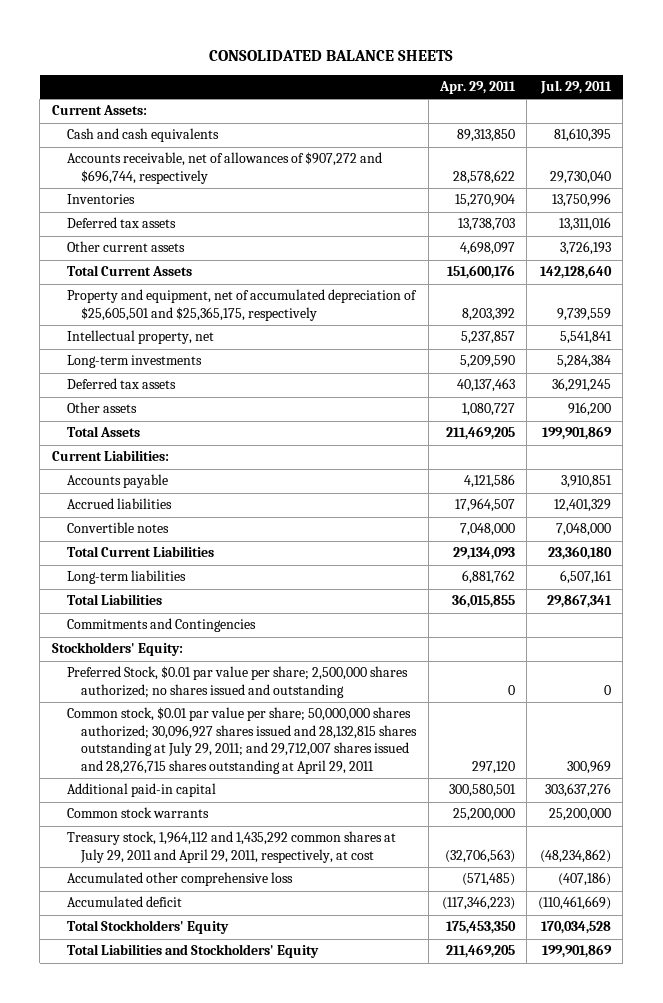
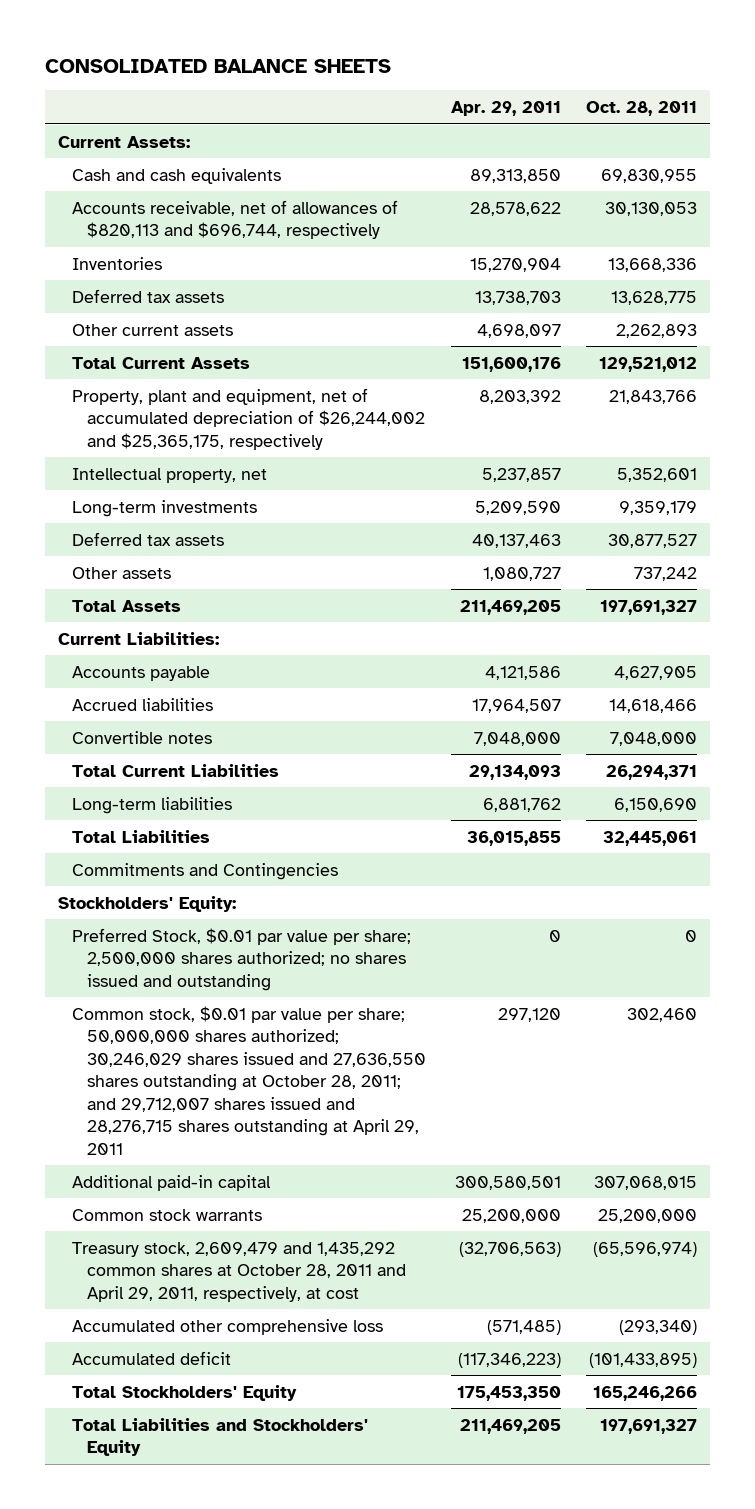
- | Apr. 29, 2011 | Jul. 29, 2011
+ | Apr. 29, 2011 | Oct. 28, 2011
- Accounts receivable, net of allowances of $907,272 and $696,744, respectively | 28,578,622 | 29,730,040
+ Accounts receivable, net of allowances of $820,113 and $696,744, respectively | 28,578,622 | 30,130,053
- Property and equipment, net of accumulated depreciation of $25,605,501 and $25,365,175, respectively | 8,203,392 | 9,739,559
+ Property, plant and equipment, net of accumulated depreciation of $26,244,002 and $25,365,175, respectively | 8,203,392 | 21,843,766
- Common stock, $0.01 par value per share; 50,000,000 shares authorized; 30,096,927 shares issued and 28,132,815 shares outstanding at July 29, 2011; and 29,712,007 shares issued and 28,276,715 shares outstanding at April 29, 2011 | 297,120 | 300,969
+ Common stock, $0.01 par value per share; 50,000,000 shares authorized; 30,246,029 shares issued and 27,636,550 shares outstanding at October 28, 2011; and 29,712,007 shares issued and 28,276,715 shares outstanding at April 29, 2011 | 297,120 | 302,460
- Treasury stock, 1,964,112 and 1,435,292 common shares at July 29, 2011 and April 29, 2011, respectively, at cost | (32,706,563) | (48,234,862)
+ Treasury stock, 2,609,479 and 1,435,292 common shares at October 28, 2011 and April 29, 2011, respectively, at cost | (32,706,563) | (65,596,974)

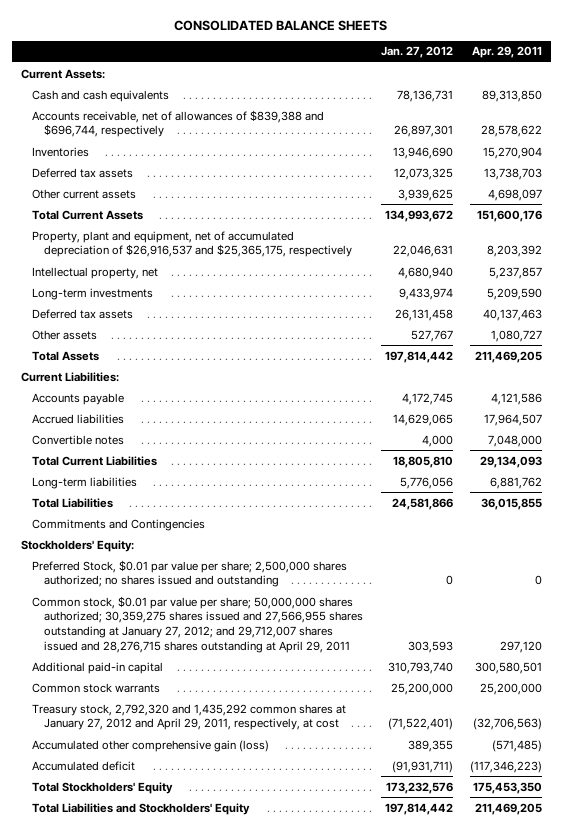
- | Apr. 29, 2011 | Oct. 28, 2011
+ | Jan. 27, 2012 | Apr. 29, 2011
- Accounts receivable, net of allowances of $820,113 and $696,744, respectively | 28,578,622 | 30,130,053
+ Accounts receivable, net of allowances of $839,388 and $696,744, respectively | 26,897,301 | 28,578,622
- Property, plant and equipment, net of accumulated depreciation of $26,244,002 and $25,365,175, respectively | 8,203,392 | 21,843,766
+ Property, plant and equipment, net of accumulated depreciation of $26,916,537 and $25,365,175, respectively | 22,046,631 | 8,203,392
- Common stock, $0.01 par value per share; 50,000,000 shares authorized; 30,246,029 shares issued and 27,636,550 shares outstanding at October 28, 2011; and 29,712,007 shares issued and 28,276,715 shares outstanding at April 29, 2011 | 297,120 | 302,460
+ Common stock, $0.01 par value per share; 50,000,000 shares authorized; 30,359,275 shares issued and 27,566,955 shares outstanding at January 27, 2012; and 29,712,007 shares issued and 28,276,715 shares outstanding at April 29, 2011 | 303,593 | 297,120
- Treasury stock, 2,609,479 and 1,435,292 common shares at October 28, 2011 and April 29, 2011, respectively, at cost | (32,706,563) | (65,596,974)
- Accumulated other comprehensive loss | (571,485) | (293,340)
+ Treasury stock, 2,792,320 and 1,435,292 common shares at January 27, 2012 and April 29, 2011, respectively, at cost | (71,522,401) | (32,706,563)
+ Accumulated other comprehensive gain (loss) | 389,355 | (571,485)

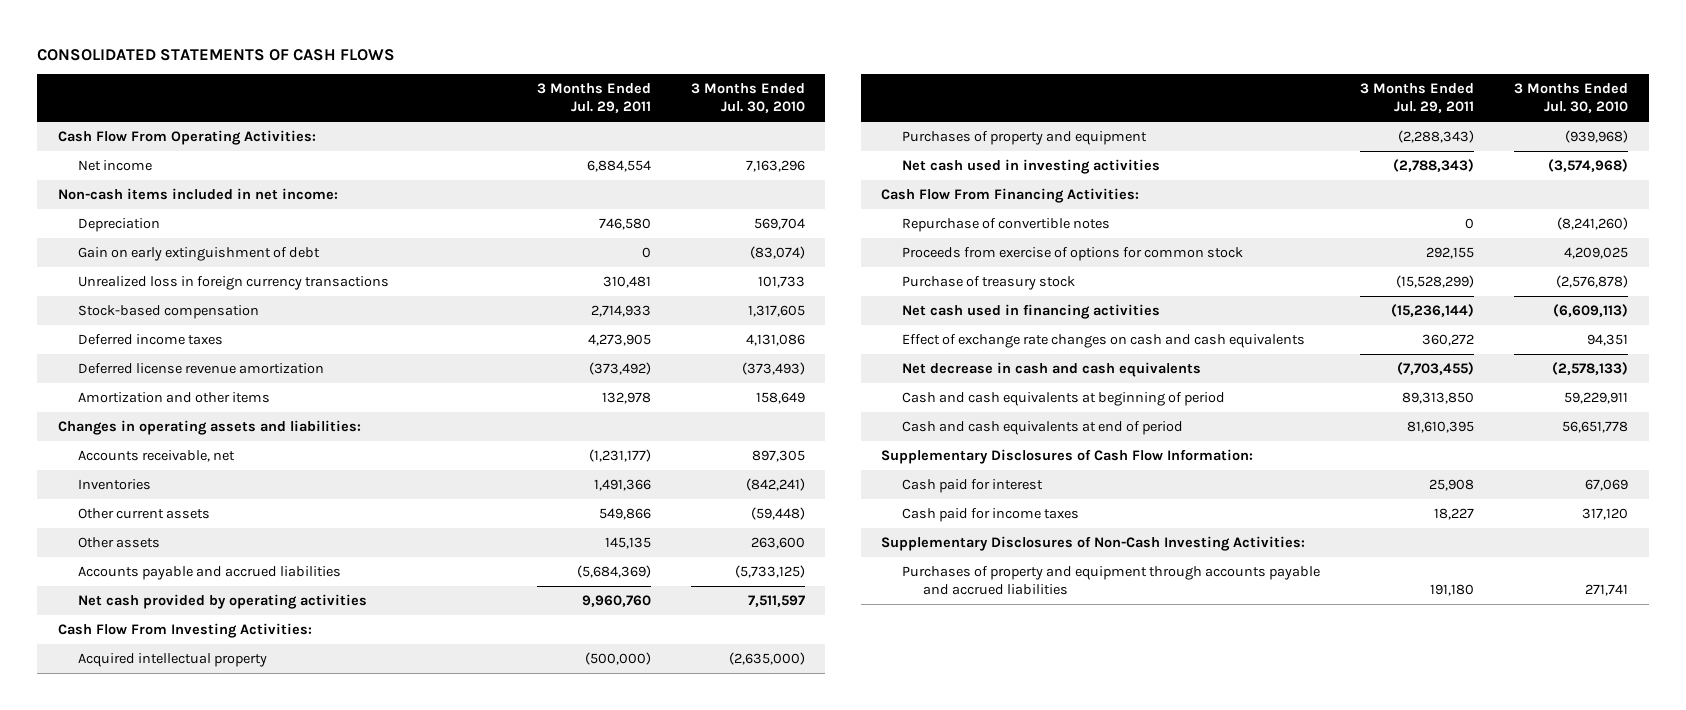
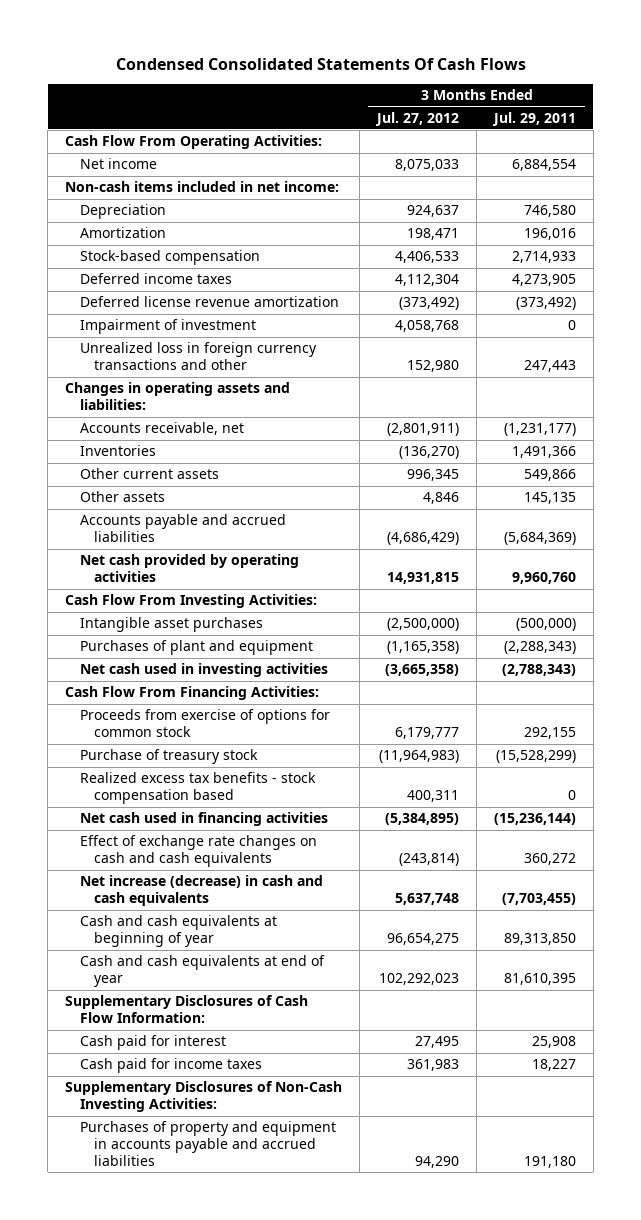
- CONSOLIDATED STATEMENTS OF CASH FLOWS
+ Condensed Consolidated Statements Of Cash Flows
- | 3 Months Ended Jul. 29, 2011 | 3 Months Ended Jul. 30, 2010
+ | 3 Months Ended Jul. 27, 2012 | 3 Months Ended Jul. 29, 2011
- Gain on early extinguishment of debt | 0 | (83,074)
- Unrealized loss in foreign currency transactions | 310,481 | 101,733
+ Amortization | 198,471 | 196,016
- Amortization and other items | 132,978 | 158,649
+ Impairment of investment | 4,058,768 | 0
+ Unrealized loss in foreign currency transactions and other | 152,980 | 247,443
- Acquired intellectual property | (500,000) | (2,635,000)
- Purchases of property and equipment | (2,288,343) | (939,968)
+ Intangible asset purchases | (2,500,000) | (500,000)
+ Purchases of plant and equipment | (1,165,358) | (2,288,343)
- Repurchase of convertible notes | 0 | (8,241,260)
+ Realized excess tax benefits - stock compensation based | 400,311 | 0
- Net decrease in cash and cash equivalents | (7,703,455) | (2,578,133)
- Cash and cash equivalents at beginning of period | 89,313,850 | 59,229,911
- Cash and cash equivalents at end of period | 81,610,395 | 56,651,778
+ Net increase (decrease) in cash and cash equivalents | 5,637,748 | (7,703,455)
+ Cash and cash equivalents at beginning of year | 96,654,275 | 89,313,850
+ Cash and cash equivalents at end of year | 102,292,023 | 81,610,395
- Purchases of property and equipment through accounts payable and accrued liabilities | 191,180 | 271,741
+ Purchases of property and equipment in accounts payable and accrued liabilities | 94,290 | 191,180

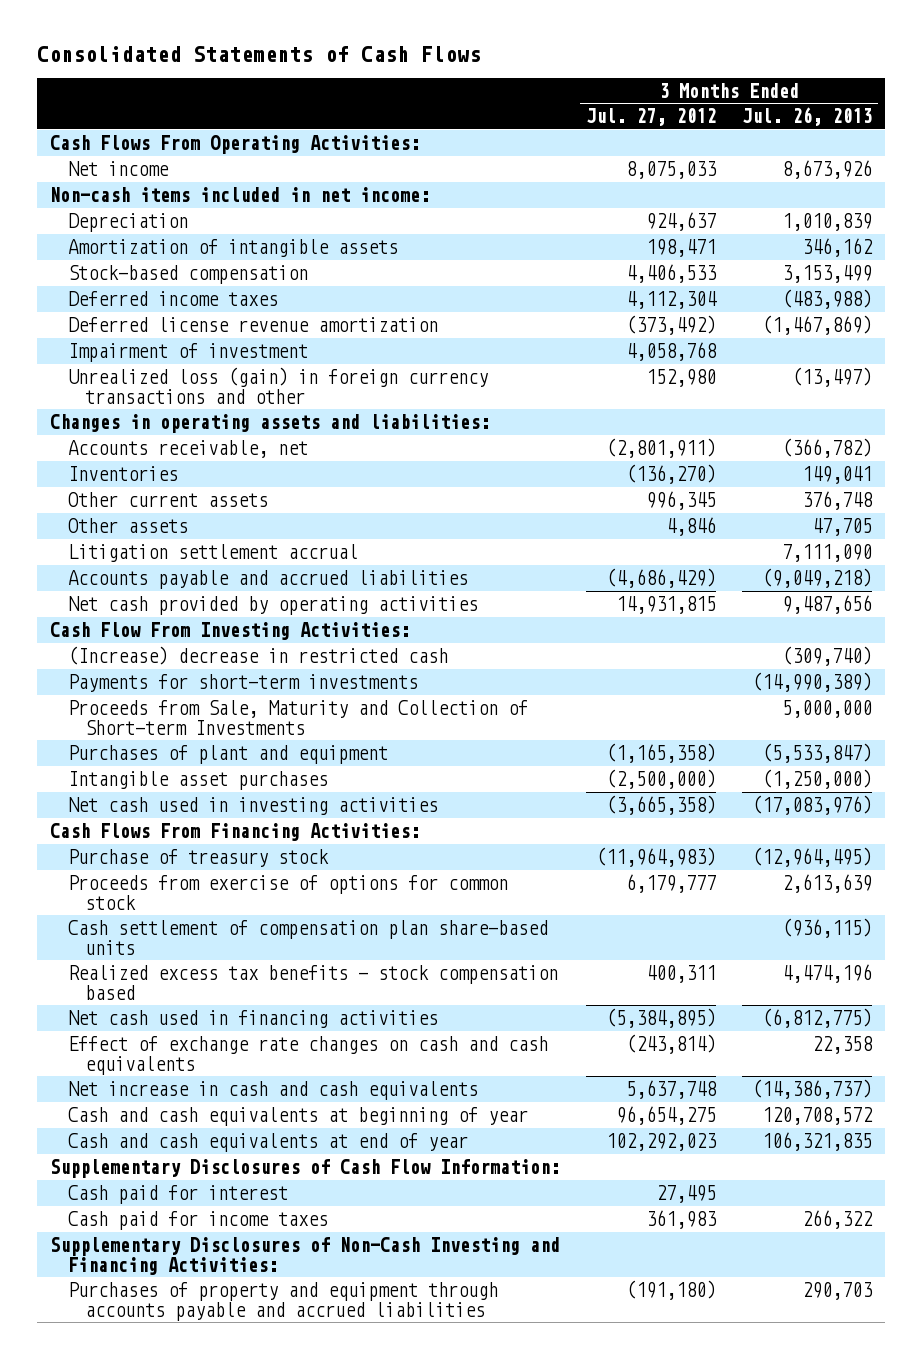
- Condensed Consolidated Statements Of Cash Flows
+ Consolidated Statements of Cash Flows
- | 3 Months Ended Jul. 27, 2012 | 3 Months Ended Jul. 29, 2011
+ | 3 Months Ended Jul. 27, 2012 | 3 Months Ended Jul. 26, 2013
- Cash Flow From Operating Activities:
+ Cash Flows From Operating Activities:
- Amortization | 198,471 | 196,016
+ Amortization of intangible assets | 198,471 | 346,162
- Unrealized loss in foreign currency transactions and other | 152,980 | 247,443
+ Unrealized loss (gain) in foreign currency transactions and other | 152,980 | (13,497)
+ Litigation settlement accrual | | 7,111,090
+ (Increase) decrease in restricted cash | | (309,740)
+ Payments for short-term investments | | (14,990,389)
+ Proceeds from Sale, Maturity and Collection of Short-term Investments | | 5,000,000
moved down: Intangible asset purchases | (2,500,000) | (1,250,000)
- Cash Flow From Financing Activities:
+ Cash Flows From Financing Activities:
moved down: Proceeds from exercise of options for common stock | 6,179,777 | 2,613,639
+ Cash settlement of compensation plan share-based units | | (936,115)
- Net increase (decrease) in cash and cash equivalents | 5,637,748 | (7,703,455)
+ Net increase in cash and cash equivalents | 5,637,748 | (14,386,737)
- Supplementary Disclosures of Non-Cash Investing Activities:
- Purchases of property and equipment in accounts payable and accrued liabilities | 94,290 | 191,180
+ Supplementary Disclosures of Non-Cash Investing and Financing Activities:
+ Purchases of property and equipment through accounts payable and accrued liabilities | (191,180) | 290,703

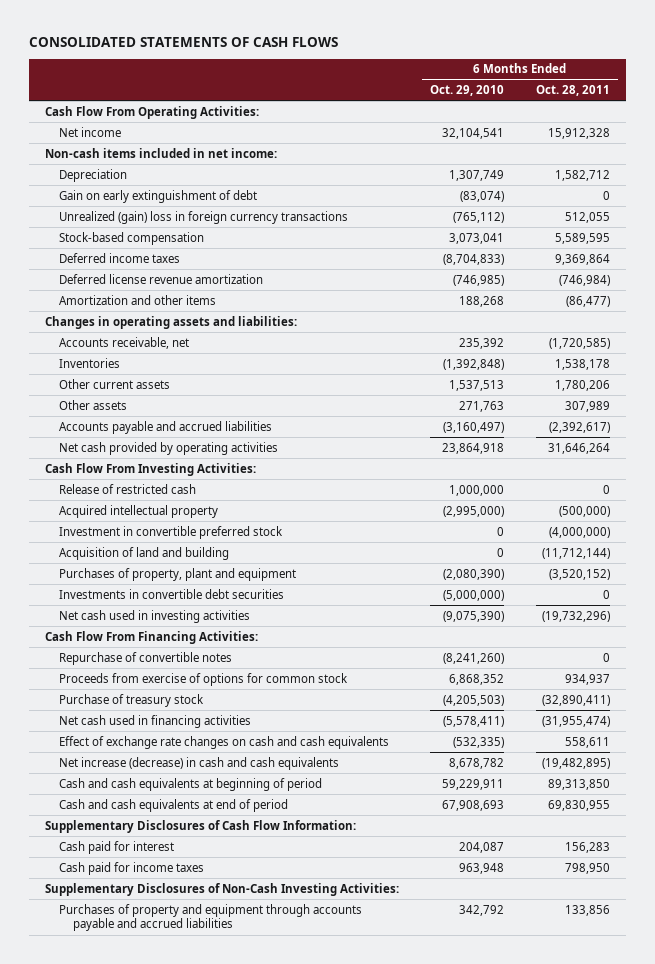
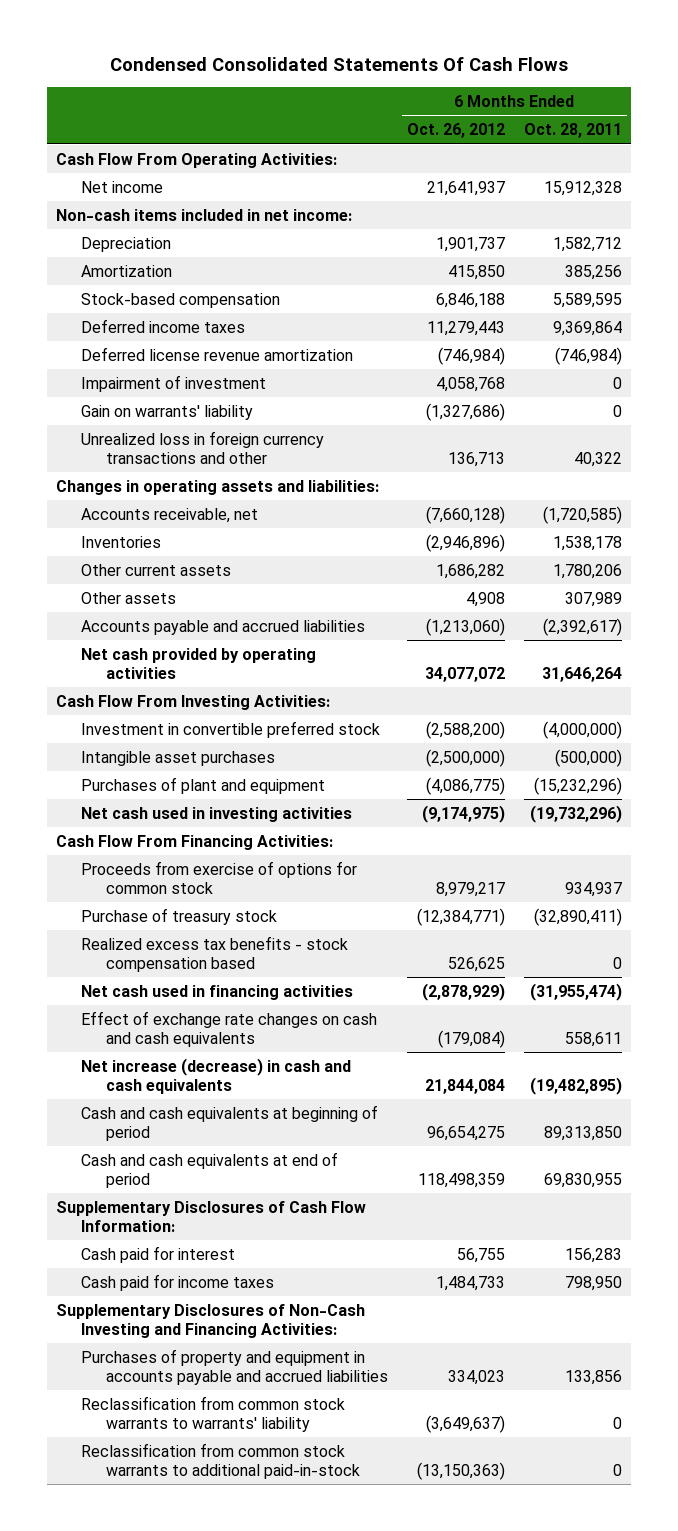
- CONSOLIDATED STATEMENTS OF CASH FLOWS
+ Condensed Consolidated Statements Of Cash Flows
- | 6 Months Ended Oct. 29, 2010 | 6 Months Ended Oct. 28, 2011
+ | 6 Months Ended Oct. 26, 2012 | 6 Months Ended Oct. 28, 2011
- Gain on early extinguishment of debt | (83,074) | 0
- Unrealized (gain) loss in foreign currency transactions | (765,112) | 512,055
+ Amortization | 415,850 | 385,256
- Amortization and other items | 188,268 | (86,477)
+ Impairment of investment | 4,058,768 | 0
+ Gain on warrants' liability | (1,327,686) | 0
+ Unrealized loss in foreign currency transactions and other | 136,713 | 40,322
- Release of restricted cash | 1,000,000 | 0
- Acquired intellectual property | (2,995,000) | (500,000)
- Acquisition of land and building | 0 | (11,712,144)
- Purchases of property, plant and equipment | (2,080,390) | (3,520,152)
- Investments in convertible debt securities | (5,000,000) | 0
+ Intangible asset purchases | (2,500,000) | (500,000)
+ Purchases of plant and equipment | (4,086,775) | (15,232,296)
- Repurchase of convertible notes | (8,241,260) | 0
+ Realized excess tax benefits - stock compensation based | 526,625 | 0
- Supplementary Disclosures of Non-Cash Investing Activities:
- Purchases of property and equipment through accounts payable and accrued liabilities | 342,792 | 133,856
+ Supplementary Disclosures of Non-Cash Investing and Financing Activities:
+ Purchases of property and equipment in accounts payable and accrued liabilities | 334,023 | 133,856
+ Reclassification from common stock warrants to warrants' liability | (3,649,637) | 0
+ Reclassification from common stock warrants to additional paid-in-stock | (13,150,363) | 0

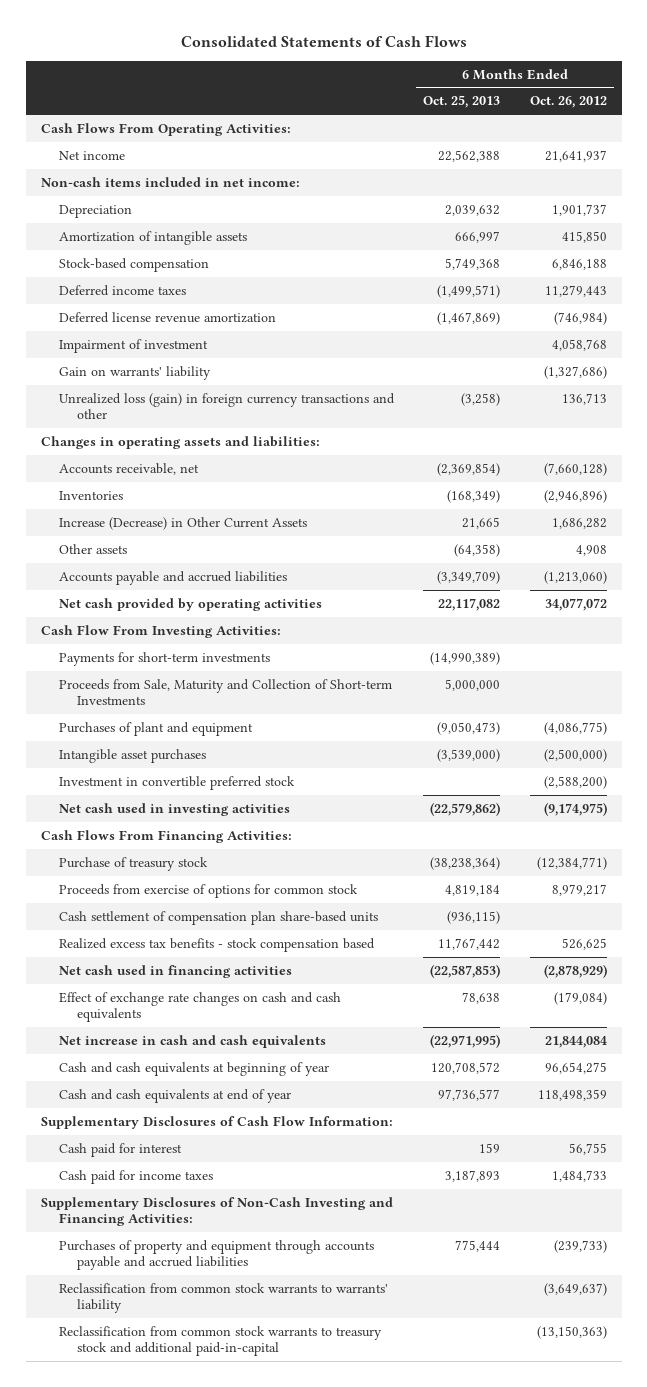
- Condensed Consolidated Statements Of Cash Flows
+ Consolidated Statements of Cash Flows
- | 6 Months Ended Oct. 26, 2012 | 6 Months Ended Oct. 28, 2011
+ | 6 Months Ended Oct. 25, 2013 | 6 Months Ended Oct. 26, 2012
- Cash Flow From Operating Activities:
+ Cash Flows From Operating Activities:
- Amortization | 415,850 | 385,256
+ Amortization of intangible assets | 666,997 | 415,850
- Unrealized loss in foreign currency transactions and other | 136,713 | 40,322
+ Unrealized loss (gain) in foreign currency transactions and other | (3,258) | 136,713
- Other current assets | 1,686,282 | 1,780,206
+ Increase (Decrease) in Other Current Assets | 21,665 | 1,686,282
+ Payments for short-term investments | (14,990,389) |
+ Proceeds from Sale, Maturity and Collection of Short-term Investments | 5,000,000 |
moved down: Intangible asset purchases | (3,539,000) | (2,500,000)
moved down: Investment in convertible preferred stock | | (2,588,200)
- Cash Flow From Financing Activities:
+ Cash Flows From Financing Activities:
moved down: Proceeds from exercise of options for common stock | 4,819,184 | 8,979,217
+ Cash settlement of compensation plan share-based units | (936,115) |
- Net increase (decrease) in cash and cash equivalents | 21,844,084 | (19,482,895)
- Cash and cash equivalents at beginning of period | 96,654,275 | 89,313,850
- Cash and cash equivalents at end of period | 118,498,359 | 69,830,955
+ Net increase in cash and cash equivalents | (22,971,995) | 21,844,084
+ Cash and cash equivalents at beginning of year | 120,708,572 | 96,654,275
+ Cash and cash equivalents at end of year | 97,736,577 | 118,498,359
- Purchases of property and equipment in accounts payable and accrued liabilities | 334,023 | 133,856
+ Purchases of property and equipment through accounts payable and accrued liabilities | 775,444 | (239,733)
- Reclassification from common stock warrants to additional paid-in-stock | (13,150,363) | 0
+ Reclassification from common stock warrants to treasury stock and additional paid-in-capital | | (13,150,363)

